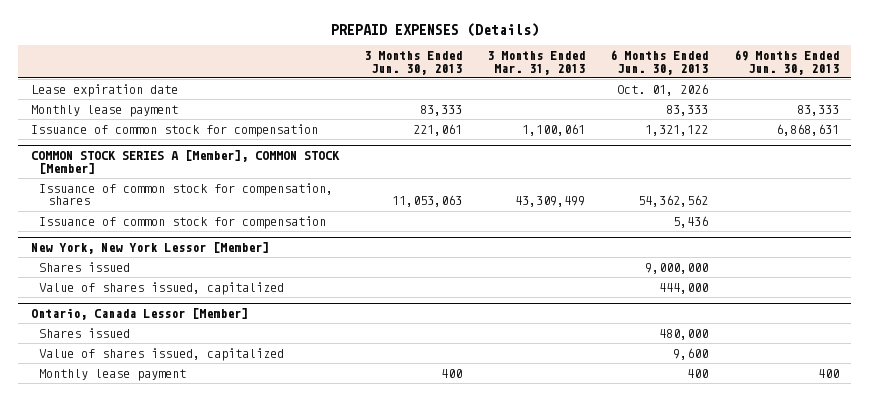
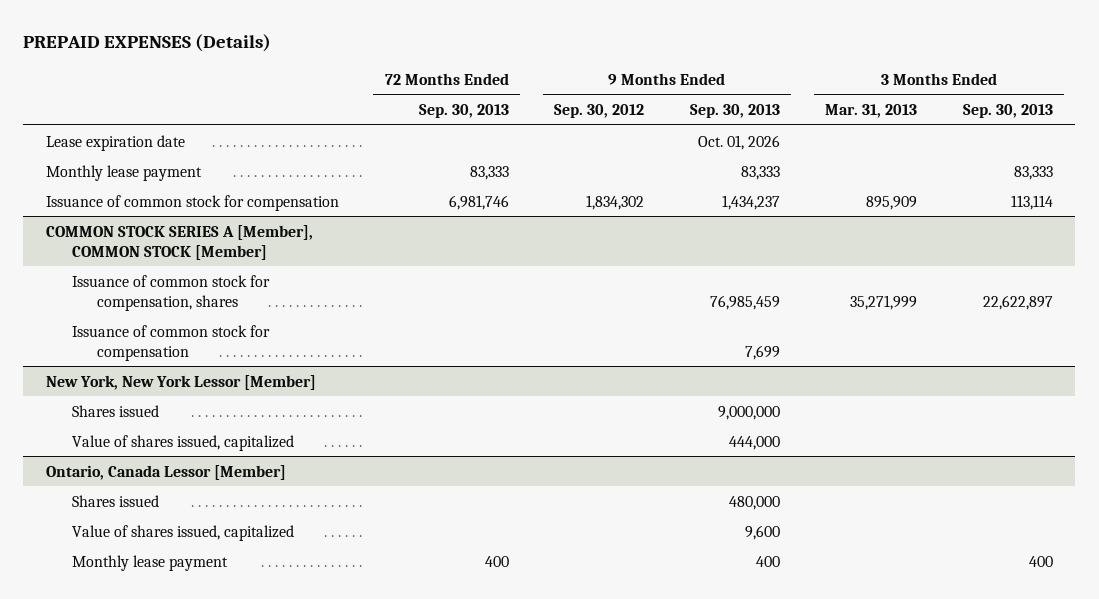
- | 3 Months Ended Jun. 30, 2013 | 3 Months Ended Mar. 31, 2013 | 6 Months Ended Jun. 30, 2013 | 69 Months Ended Jun. 30, 2013
+ | 72 Months Ended Sep. 30, 2013 | 9 Months Ended Sep. 30, 2012 | 9 Months Ended Sep. 30, 2013 | 3 Months Ended Mar. 31, 2013 | 3 Months Ended Sep. 30, 2013
- Issuance of common stock for compensation | 221,061 | 1,100,061 | 1,321,122 | 6,868,631
+ Issuance of common stock for compensation | 6,981,746 | 1,834,302 | 1,434,237 | 895,909 | 113,114
@ COMMON STOCK SERIES A [Member], COMMON STOCK [Member]
- Issuance of common stock for compensation, shares | 11,053,063 | 43,309,499 | 54,362,562 |
+ Issuance of common stock for compensation, shares | | | 76,985,459 | 35,271,999 | 22,622,897

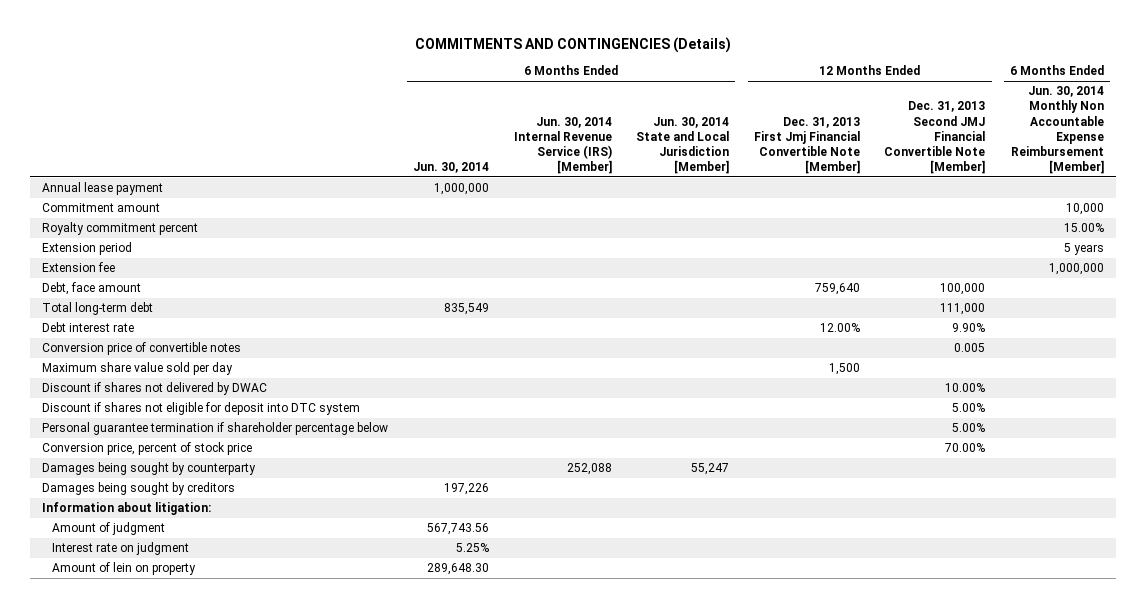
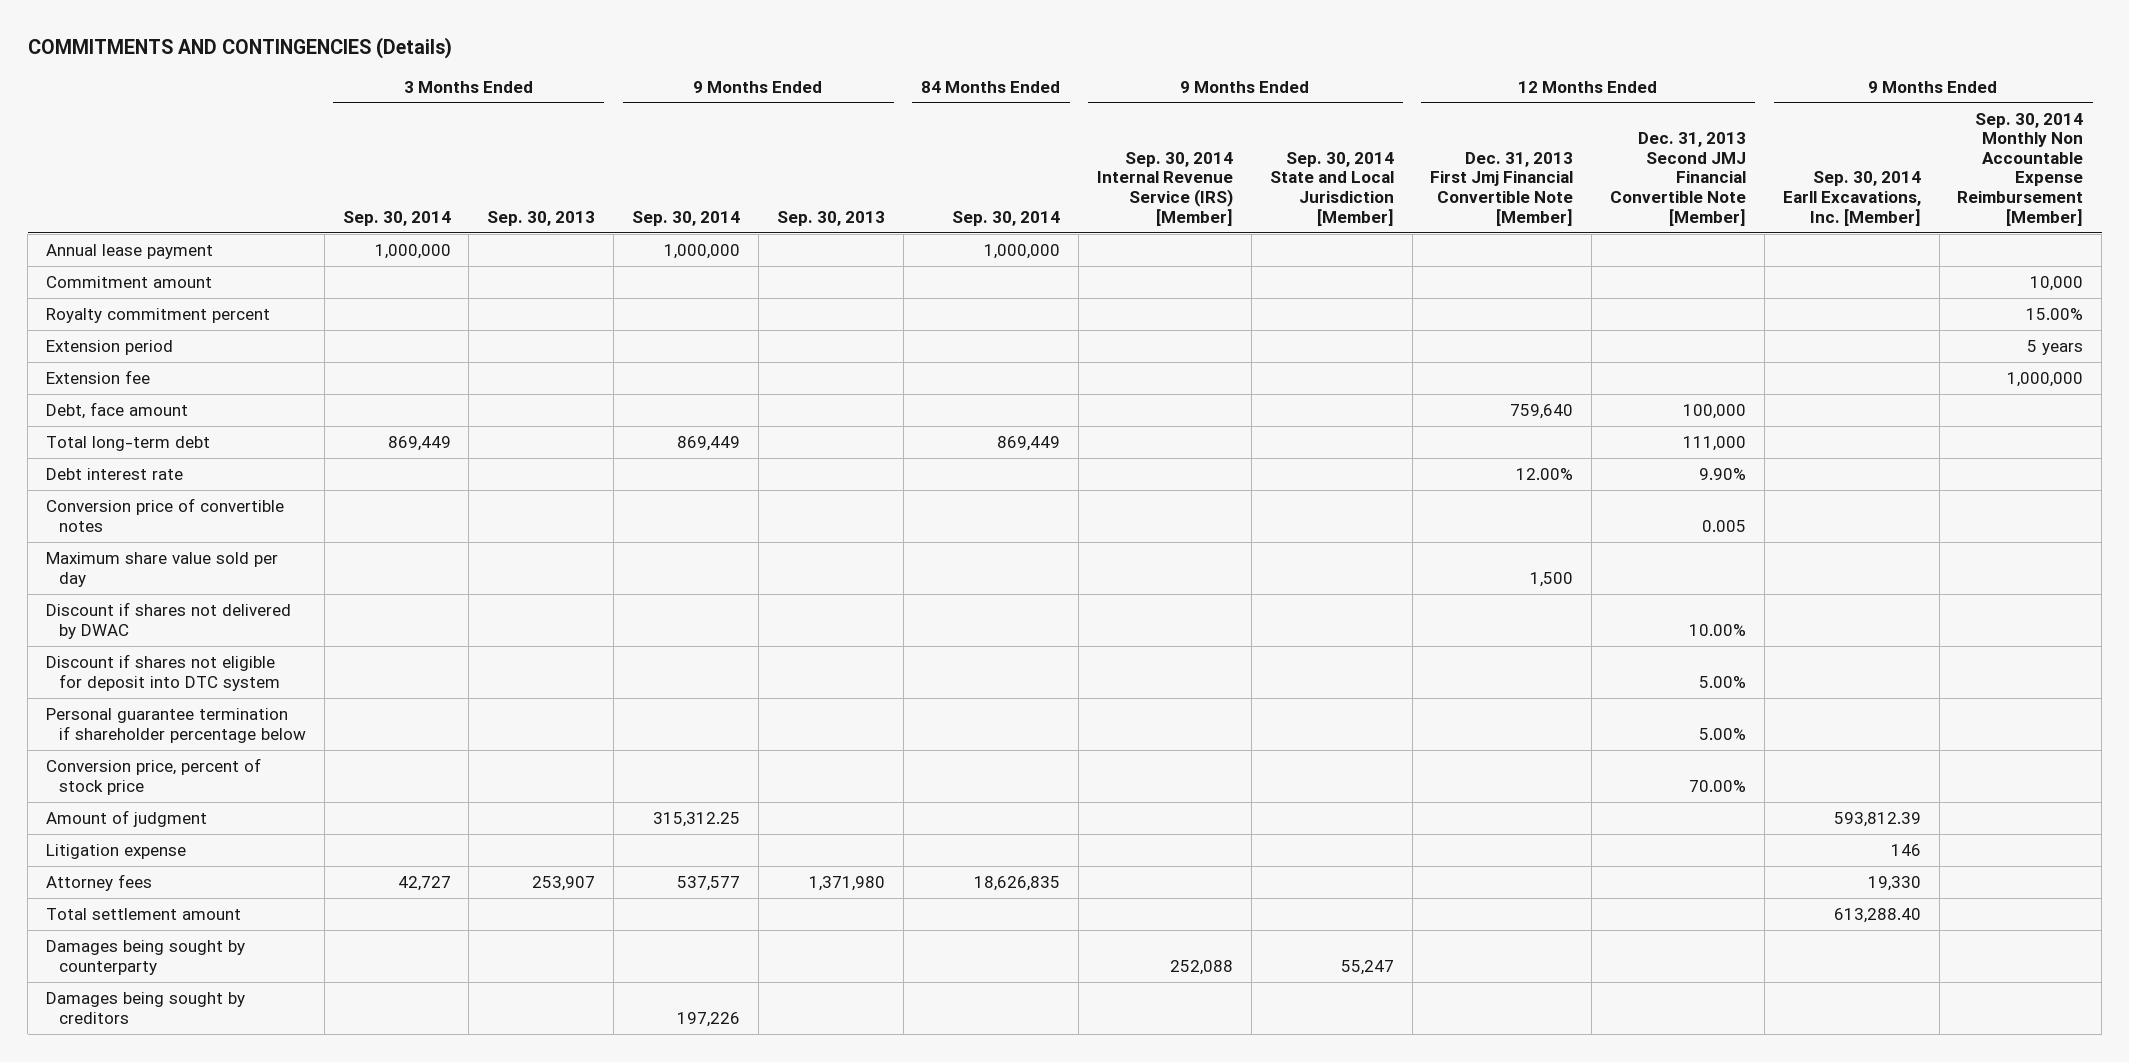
- | 6 Months Ended Jun. 30, 2014 | 6 Months Ended Jun. 30, 2014 Internal Revenue Service (IRS) [Member] | 6 Months Ended Jun. 30, 2014 State and Local Jurisdiction [Member] | 12 Months Ended Dec. 31, 2013 First Jmj Financial Convertible Note [Member] | 12 Months Ended Dec. 31, 2013 Second JMJ Financial Convertible Note [Member] | 6 Months Ended Jun. 30, 2014 Monthly Non Accountable Expense Reimbursement [Member]
+ | 3 Months Ended Sep. 30, 2014 | 3 Months Ended Sep. 30, 2013 | 9 Months Ended Sep. 30, 2014 | 9 Months Ended Sep. 30, 2013 | 84 Months Ended Sep. 30, 2014 | 9 Months Ended Sep. 30, 2014 Internal Revenue Service (IRS) [Member] | 9 Months Ended Sep. 30, 2014 State and Local Jurisdiction [Member] | 12 Months Ended Dec. 31, 2013 First Jmj Financial Convertible Note [Member] | 12 Months Ended Dec. 31, 2013 Second JMJ Financial Convertible Note [Member] | 9 Months Ended Sep. 30, 2014 Earll Excavations, Inc. [Member] | 9 Months Ended Sep. 30, 2014 Monthly Non Accountable Expense Reimbursement [Member]
moved up: Amount of judgment | | | 315,312.25 | | | | | | | 593,812.39 |
+ Litigation expense | | | | | | | | | | 146 |
+ Attorney fees | 42,727 | 253,907 | 537,577 | 1,371,980 | 18,626,835 | | | | | 19,330 |
+ Total settlement amount | | | | | | | | | | 613,288.40 |
- Information about litigation:
- Interest rate on judgment | 5.25% | | | | |
- Amount of lein on property | 289,648.30 | | | | |

